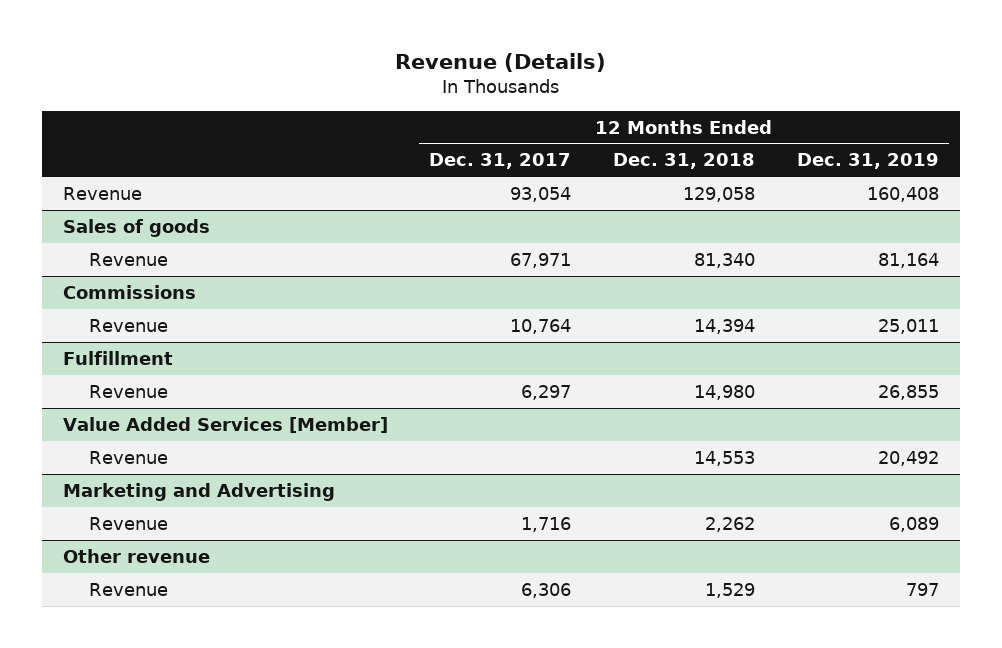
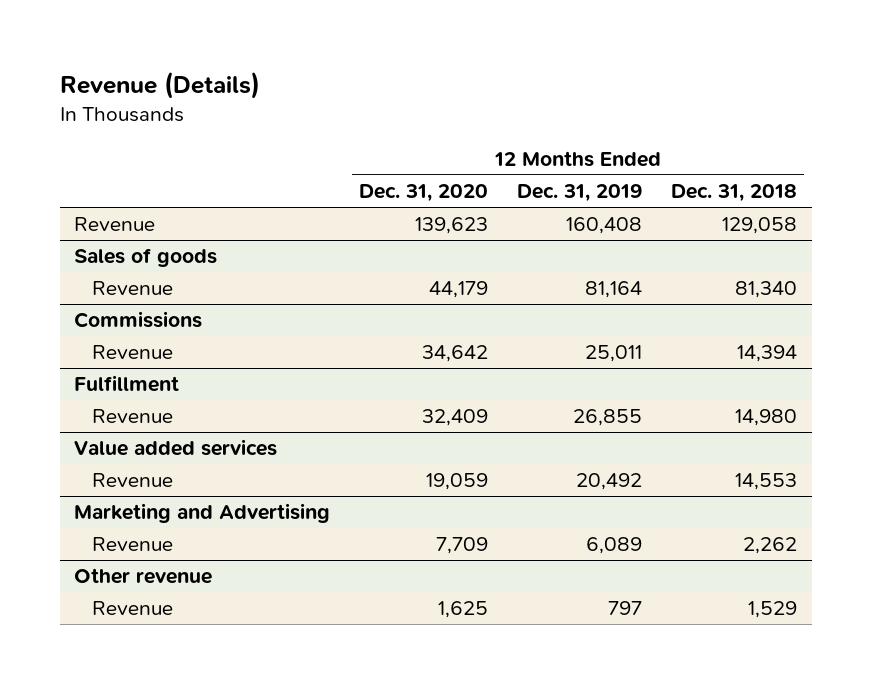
- | 12 Months Ended Dec. 31, 2017 | 12 Months Ended Dec. 31, 2018 | 12 Months Ended Dec. 31, 2019
+ | 12 Months Ended Dec. 31, 2020 | 12 Months Ended Dec. 31, 2019 | 12 Months Ended Dec. 31, 2018
- Value Added Services [Member]
+ Value added services

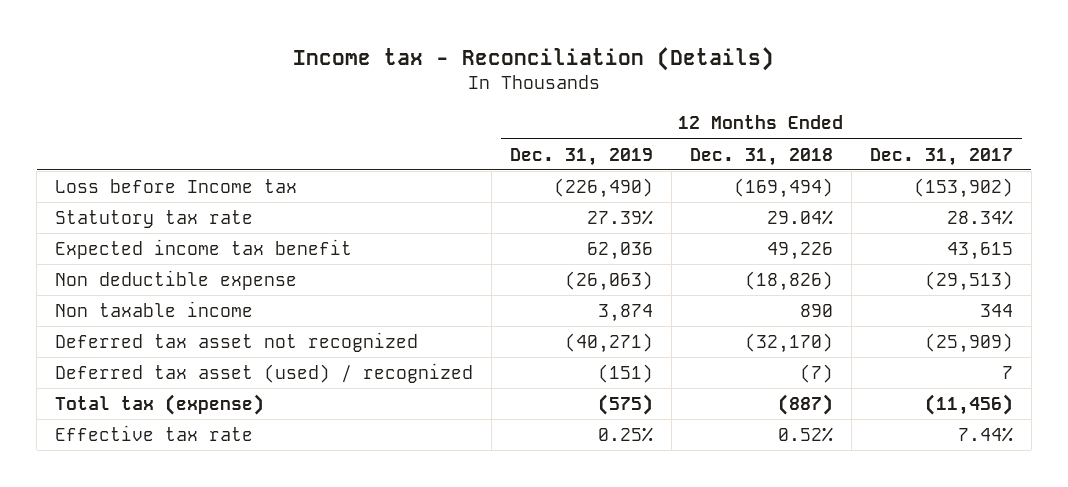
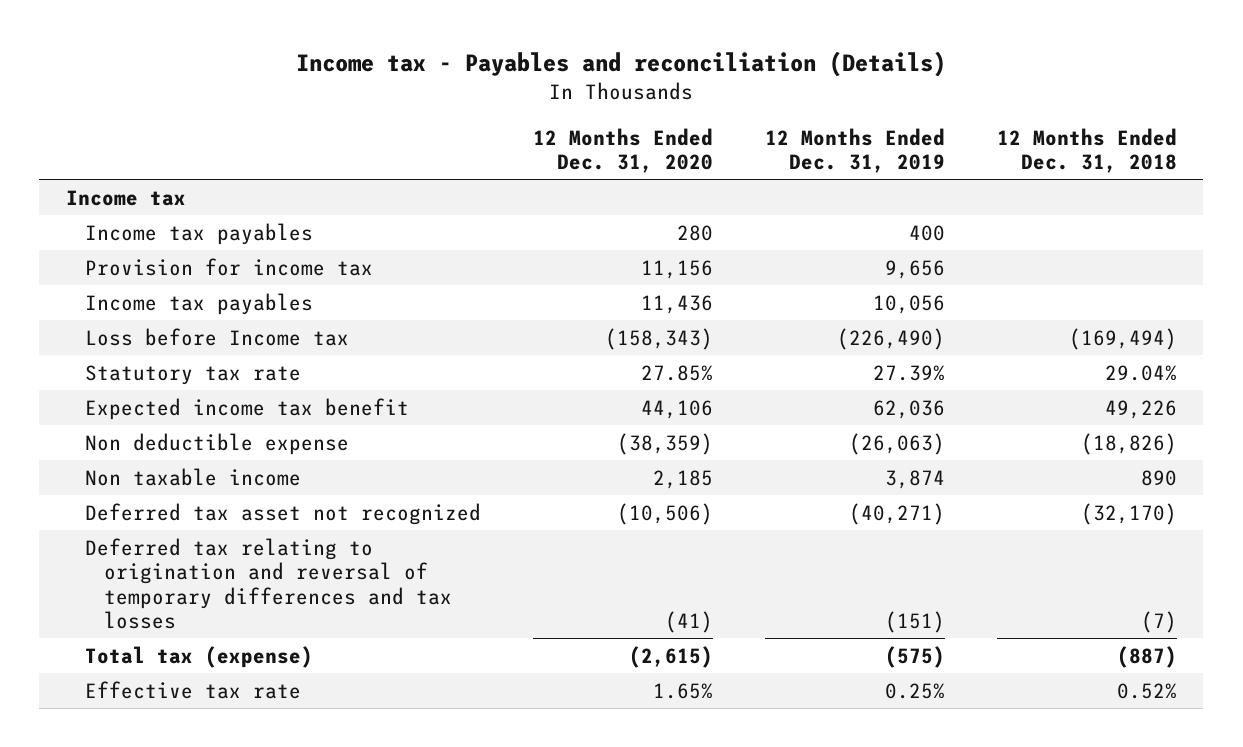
- Income tax - Reconciliation (Details)
+ Income tax - Payables and reconciliation (Details)
- | 12 Months Ended Dec. 31, 2019 | 12 Months Ended Dec. 31, 2018 | 12 Months Ended Dec. 31, 2017
+ | 12 Months Ended Dec. 31, 2020 | 12 Months Ended Dec. 31, 2019 | 12 Months Ended Dec. 31, 2018
+ Income tax
+ Income tax payables | 280 | 400 |
+ Provision for income tax | 11,156 | 9,656 |
+ Income tax payables | 11,436 | 10,056 |
- Deferred tax asset (used) / recognized | (151) | (7) | 7
+ Deferred tax relating to origination and reversal of temporary differences and tax losses | (41) | (151) | (7)

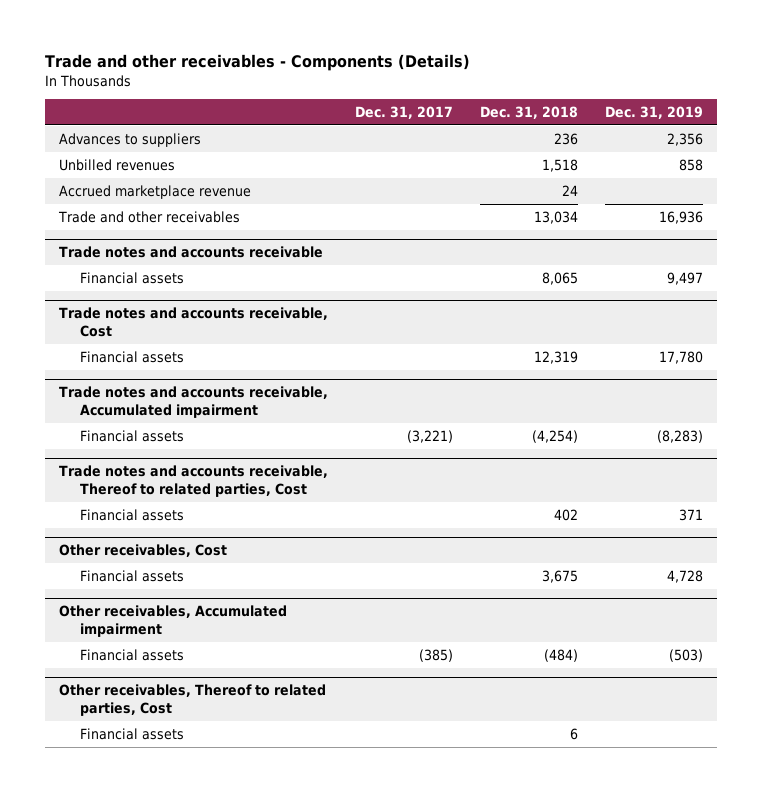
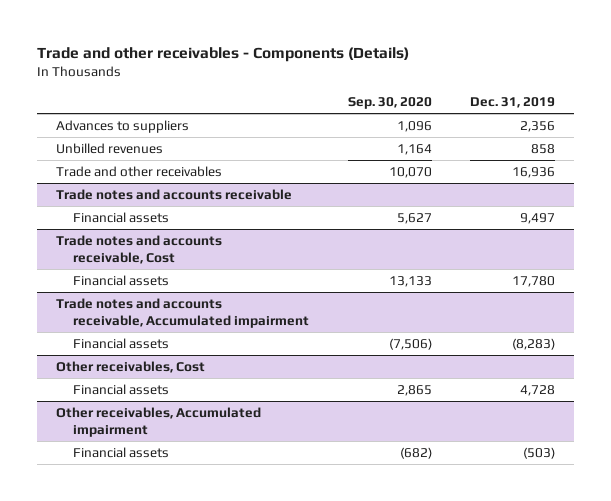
- | Dec. 31, 2017 | Dec. 31, 2018 | Dec. 31, 2019
+ | Sep. 30, 2020 | Dec. 31, 2019
- Accrued marketplace revenue | | 24 |
- Trade notes and accounts receivable, Thereof to related parties, Cost
- Financial assets | | 402 | 371
- Other receivables, Thereof to related parties, Cost
- Financial assets | | 6 |

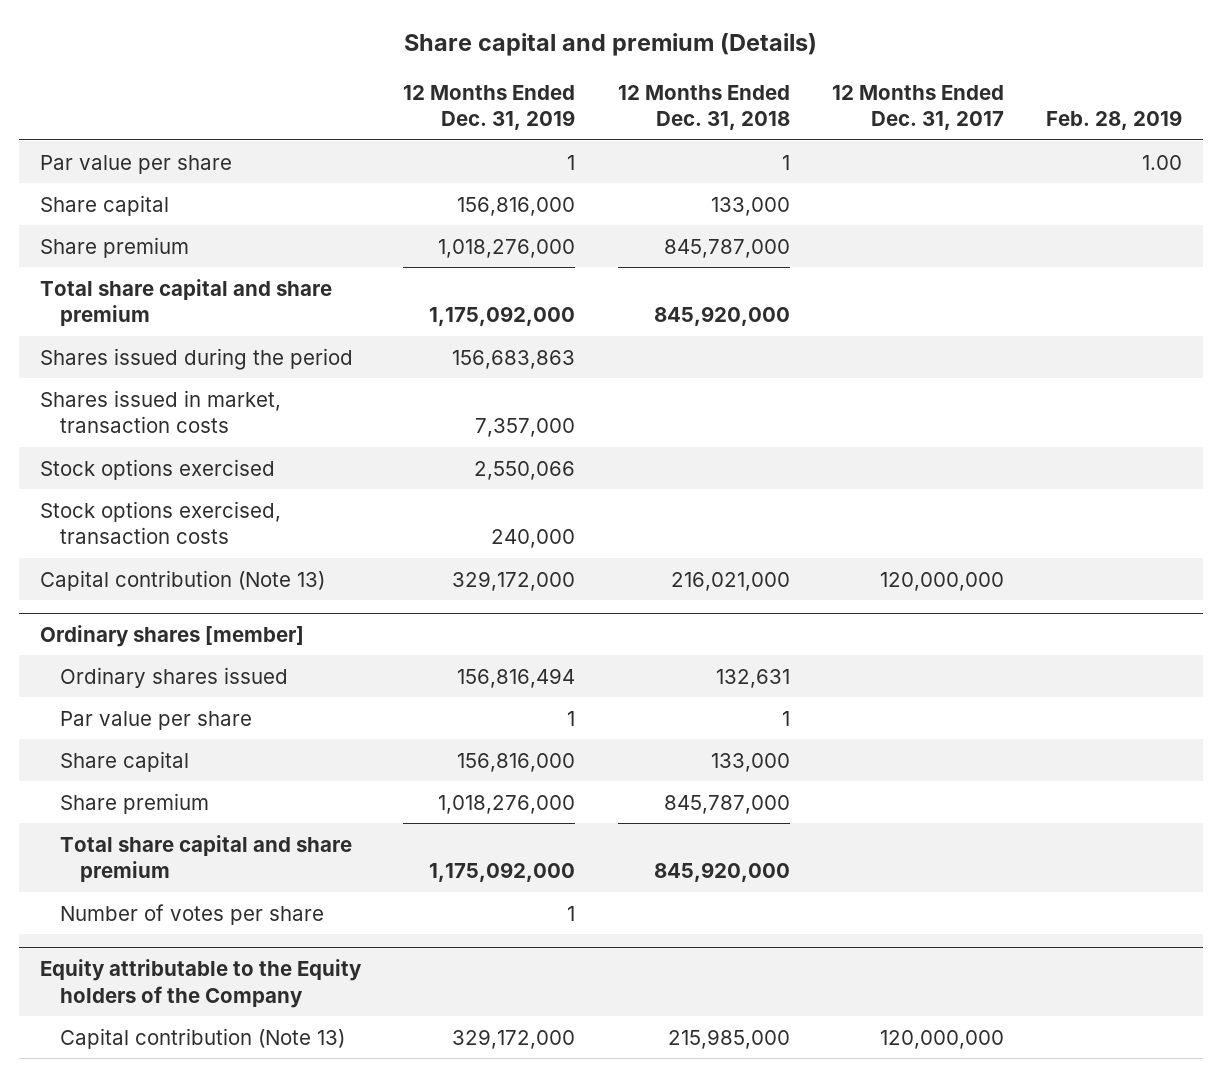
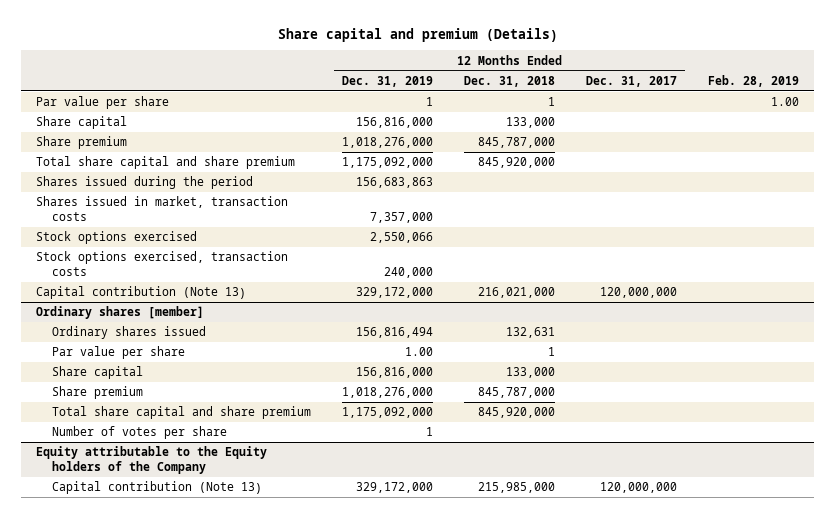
@ Ordinary shares [member]
- Par value per share | 1 | 1 | |
+ Par value per share | 1.00 | 1 | |

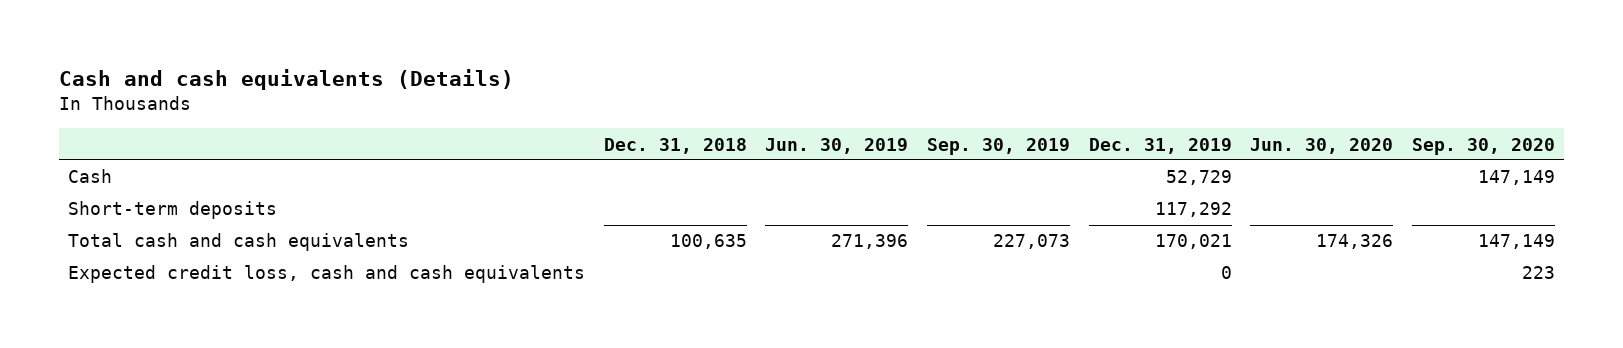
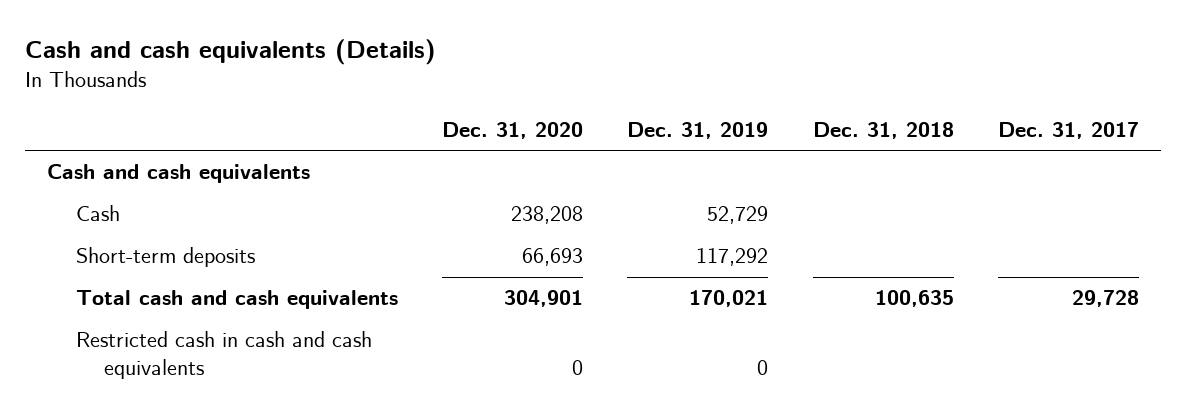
- | Dec. 31, 2018 | Jun. 30, 2019 | Sep. 30, 2019 | Dec. 31, 2019 | Jun. 30, 2020 | Sep. 30, 2020
+ | Dec. 31, 2020 | Dec. 31, 2019 | Dec. 31, 2018 | Dec. 31, 2017
+ Cash and cash equivalents
- Expected credit loss, cash and cash equivalents | | | | 0 | | 223
+ Restricted cash in cash and cash equivalents | 0 | 0 | |

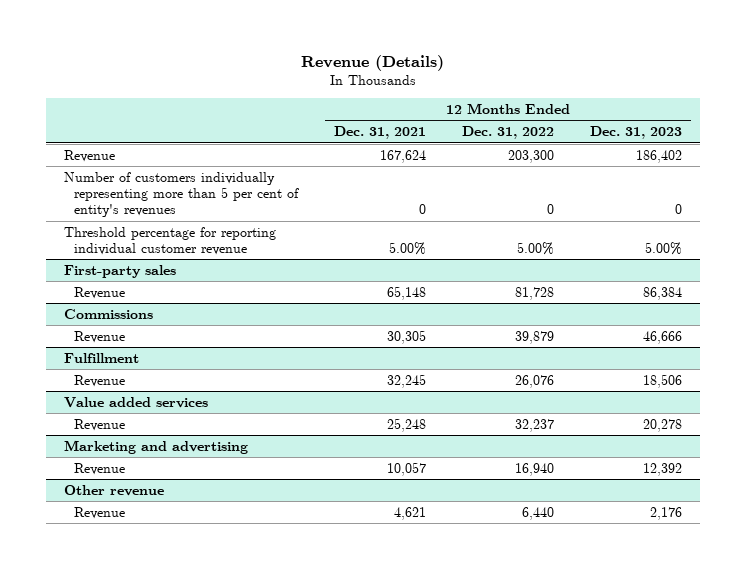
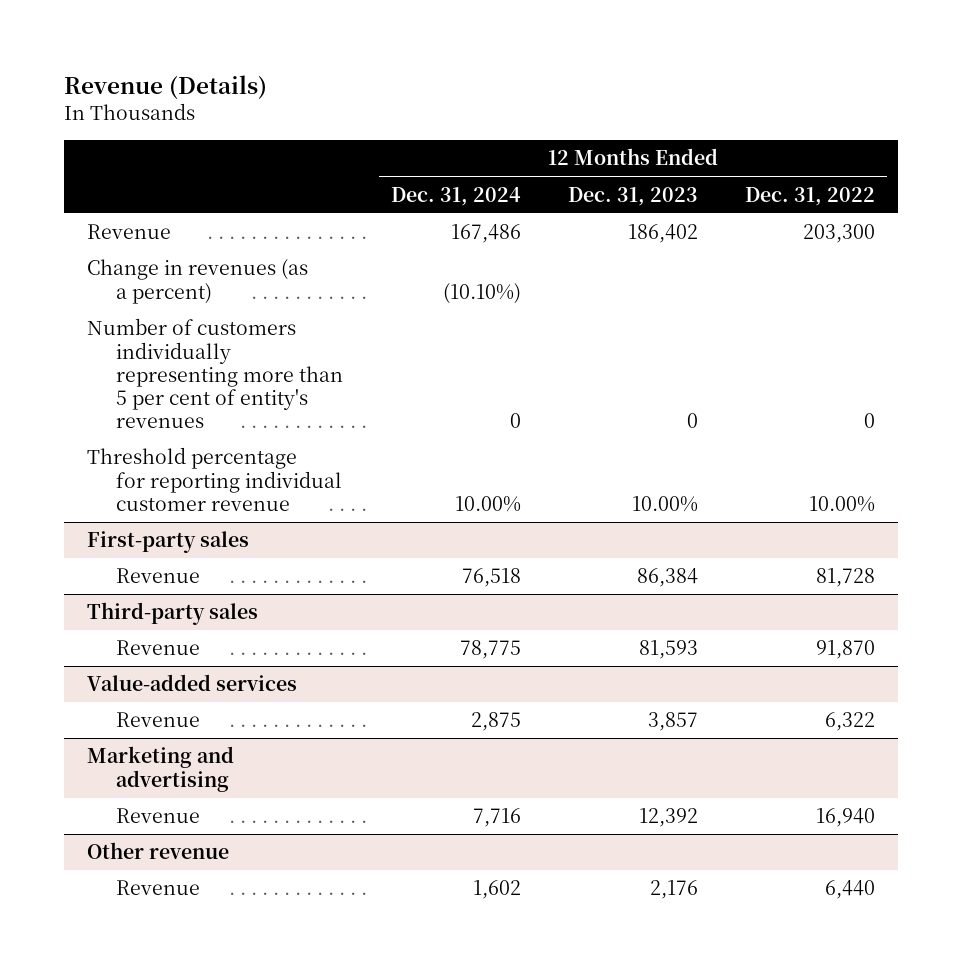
- | 12 Months Ended Dec. 31, 2021 | 12 Months Ended Dec. 31, 2022 | 12 Months Ended Dec. 31, 2023
+ | 12 Months Ended Dec. 31, 2024 | 12 Months Ended Dec. 31, 2023 | 12 Months Ended Dec. 31, 2022
+ Change in revenues (as a percent) | (10.10%) | |
- Threshold percentage for reporting individual customer revenue | 5.00% | 5.00% | 5.00%
+ Threshold percentage for reporting individual customer revenue | 10.00% | 10.00% | 10.00%
- Commissions
- Revenue | 30,305 | 39,879 | 46,666
- Fulfillment
- Revenue | 32,245 | 26,076 | 18,506
- Value added services
- Revenue | 25,248 | 32,237 | 20,278
+ Third-party sales
+ Revenue | 78,775 | 81,593 | 91,870
+ Value-added services
+ Revenue | 2,875 | 3,857 | 6,322

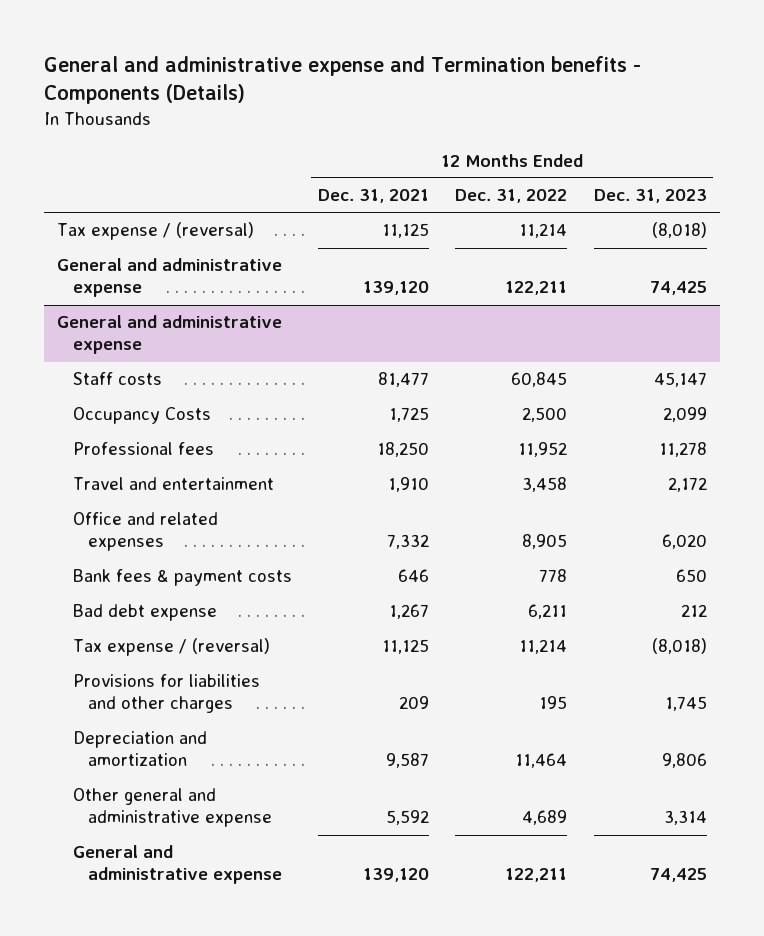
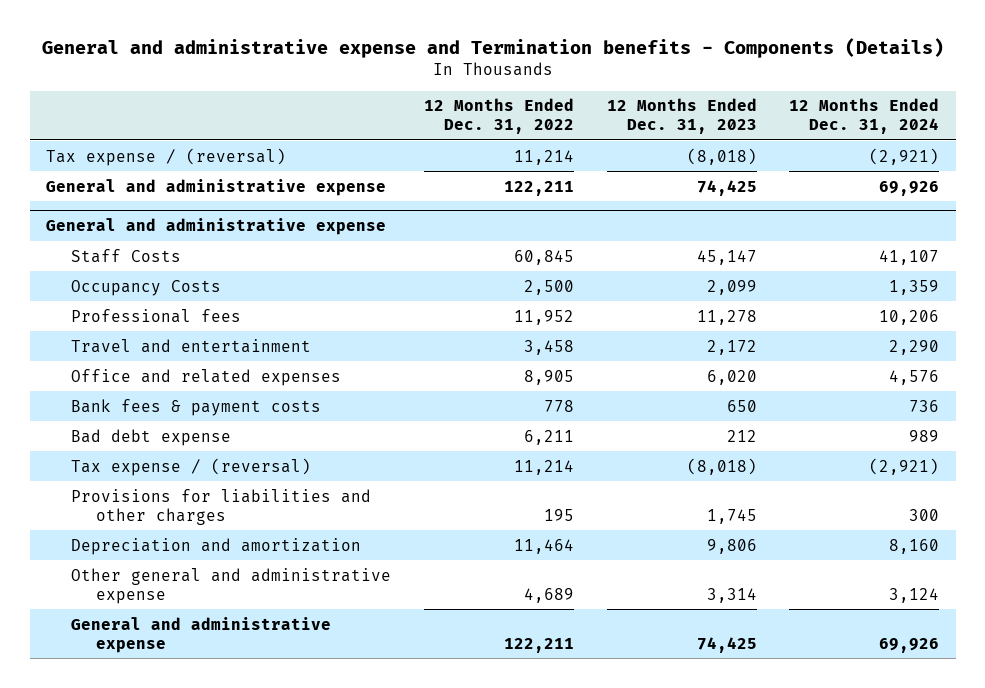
- | 12 Months Ended Dec. 31, 2021 | 12 Months Ended Dec. 31, 2022 | 12 Months Ended Dec. 31, 2023
+ | 12 Months Ended Dec. 31, 2022 | 12 Months Ended Dec. 31, 2023 | 12 Months Ended Dec. 31, 2024
@ General and administrative expense
- Staff costs | 81,477 | 60,845 | 45,147
+ Staff Costs | 60,845 | 45,147 | 41,107

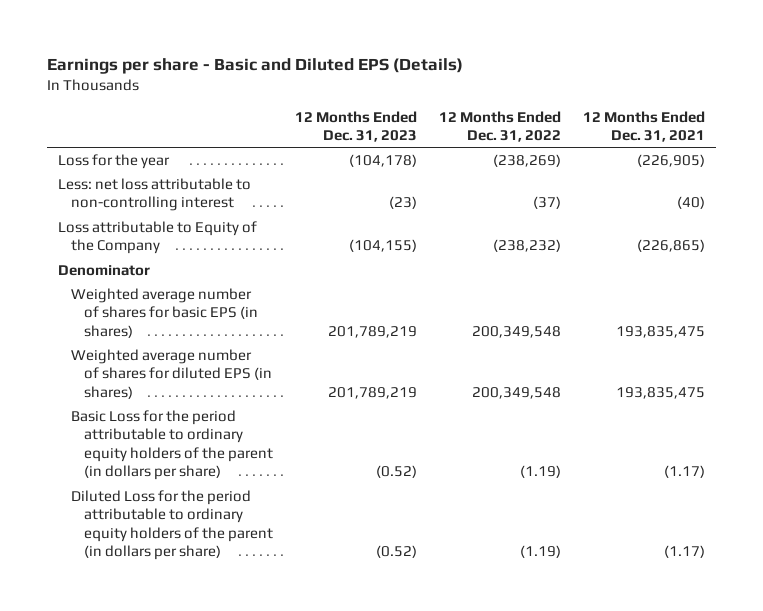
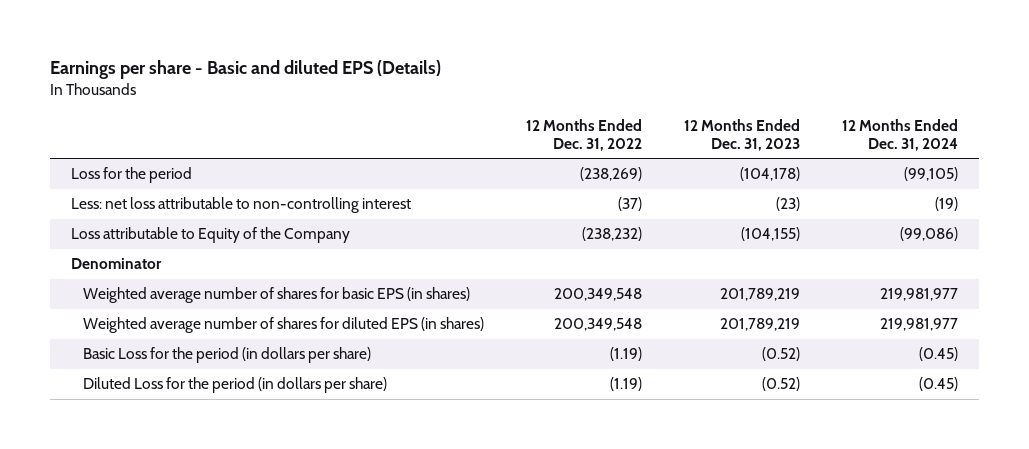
- Earnings per share - Basic and Diluted EPS (Details)
+ Earnings per share - Basic and diluted EPS (Details)
- | 12 Months Ended Dec. 31, 2023 | 12 Months Ended Dec. 31, 2022 | 12 Months Ended Dec. 31, 2021
+ | 12 Months Ended Dec. 31, 2022 | 12 Months Ended Dec. 31, 2023 | 12 Months Ended Dec. 31, 2024
- Loss for the year | (104,178) | (238,269) | (226,905)
+ Loss for the period | (238,269) | (104,178) | (99,105)
- Basic Loss for the period attributable to ordinary equity holders of the parent (in dollars per share) | (0.52) | (1.19) | (1.17)
- Diluted Loss for the period attributable to ordinary equity holders of the parent (in dollars per share) | (0.52) | (1.19) | (1.17)
+ Basic Loss for the period (in dollars per share) | (1.19) | (0.52) | (0.45)
+ Diluted Loss for the period (in dollars per share) | (1.19) | (0.52) | (0.45)

